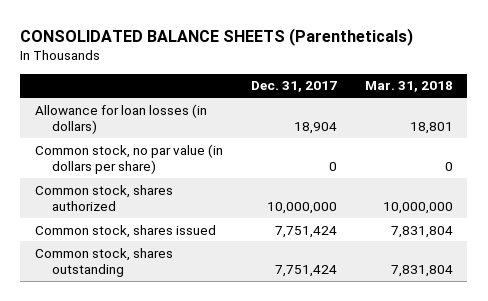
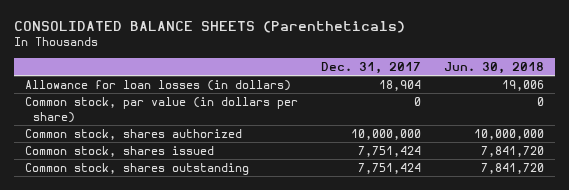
- | Dec. 31, 2017 | Mar. 31, 2018
+ | Dec. 31, 2017 | Jun. 30, 2018
- Common stock, no par value (in dollars per share) | 0 | 0
+ Common stock, par value (in dollars per share) | 0 | 0

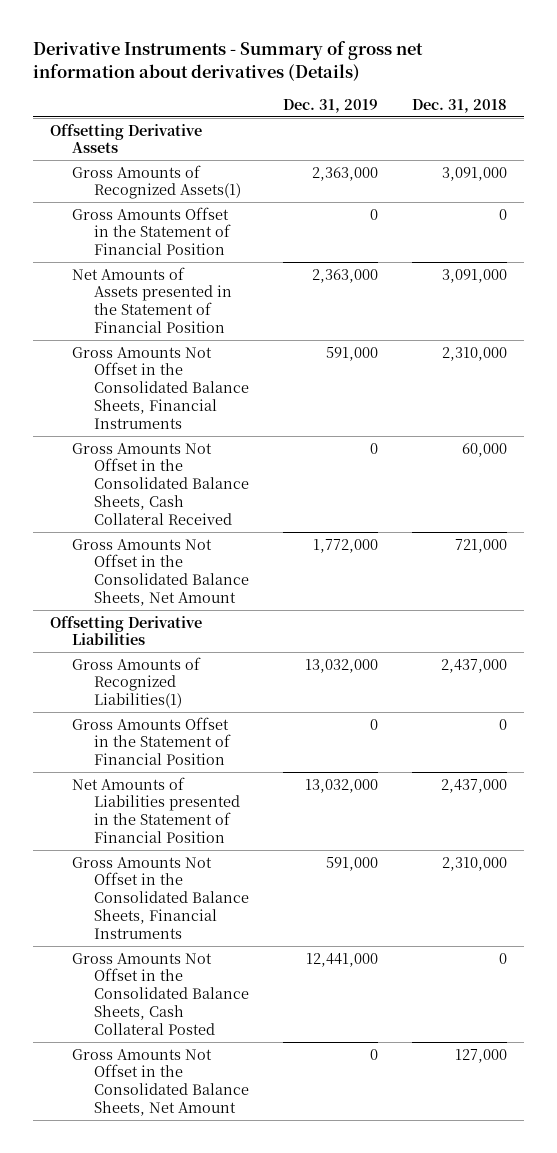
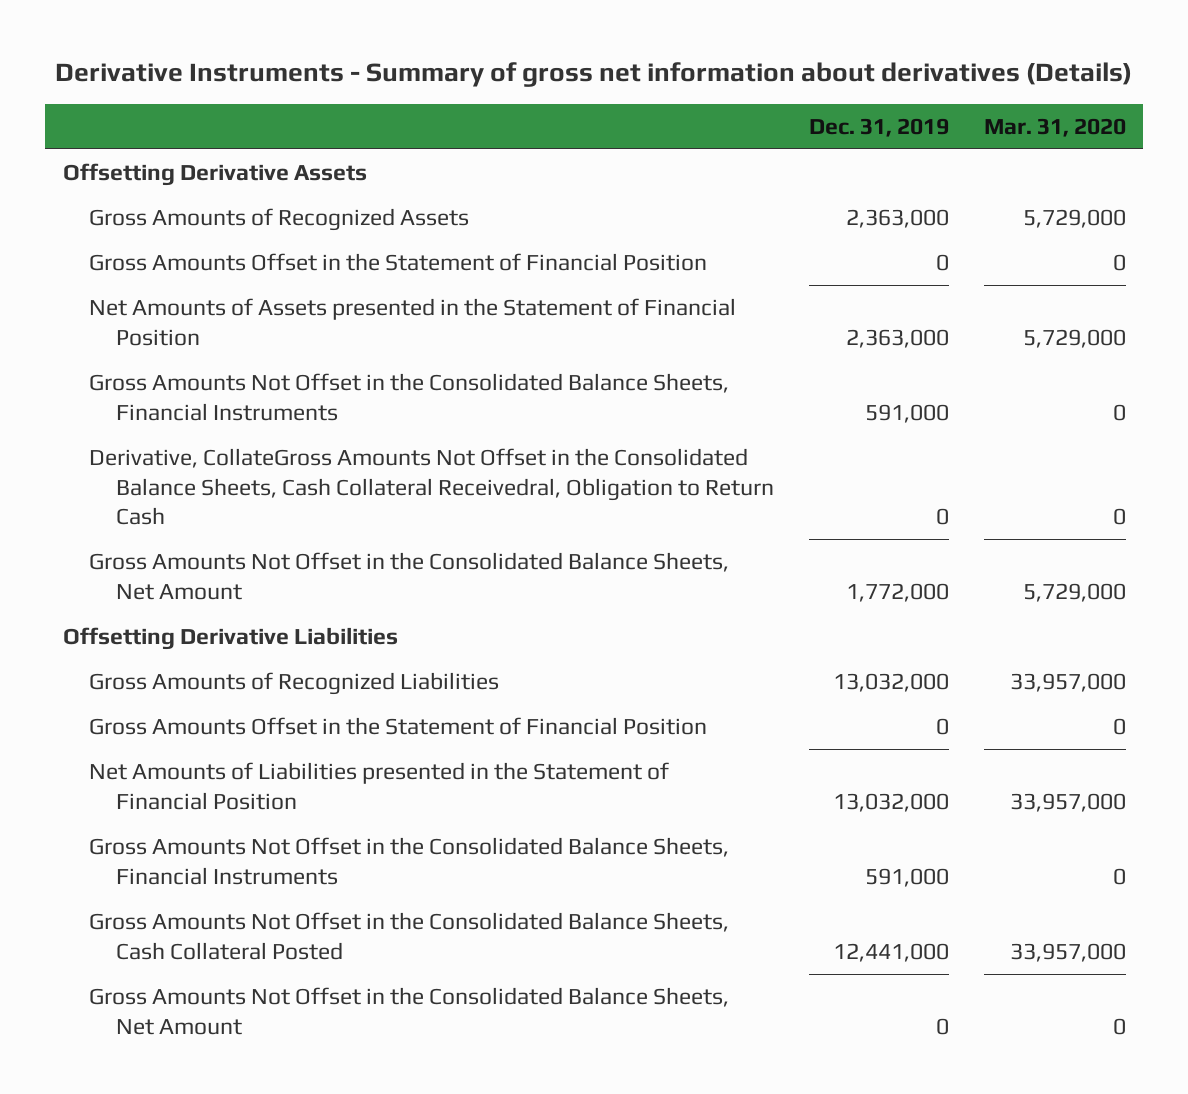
- | Dec. 31, 2019 | Dec. 31, 2018
+ | Dec. 31, 2019 | Mar. 31, 2020
- Gross Amounts of Recognized Assets(1) | 2,363,000 | 3,091,000
+ Gross Amounts of Recognized Assets | 2,363,000 | 5,729,000
- Gross Amounts Not Offset in the Consolidated Balance Sheets, Cash Collateral Received | 0 | 60,000
+ Derivative, CollateGross Amounts Not Offset in the Consolidated Balance Sheets, Cash Collateral Receivedral, Obligation to Return Cash | 0 | 0
- Gross Amounts of Recognized Liabilities(1) | 13,032,000 | 2,437,000
+ Gross Amounts of Recognized Liabilities | 13,032,000 | 33,957,000

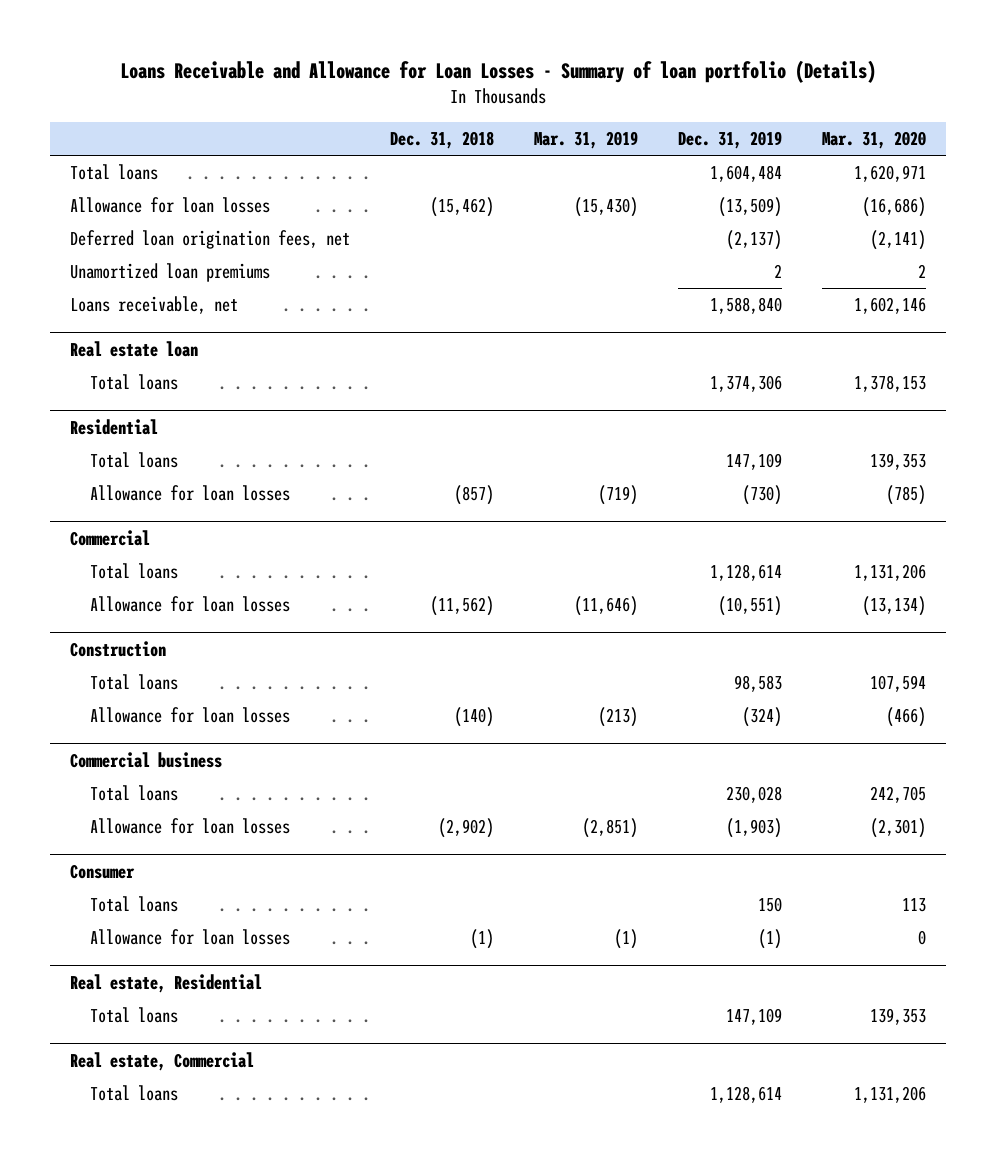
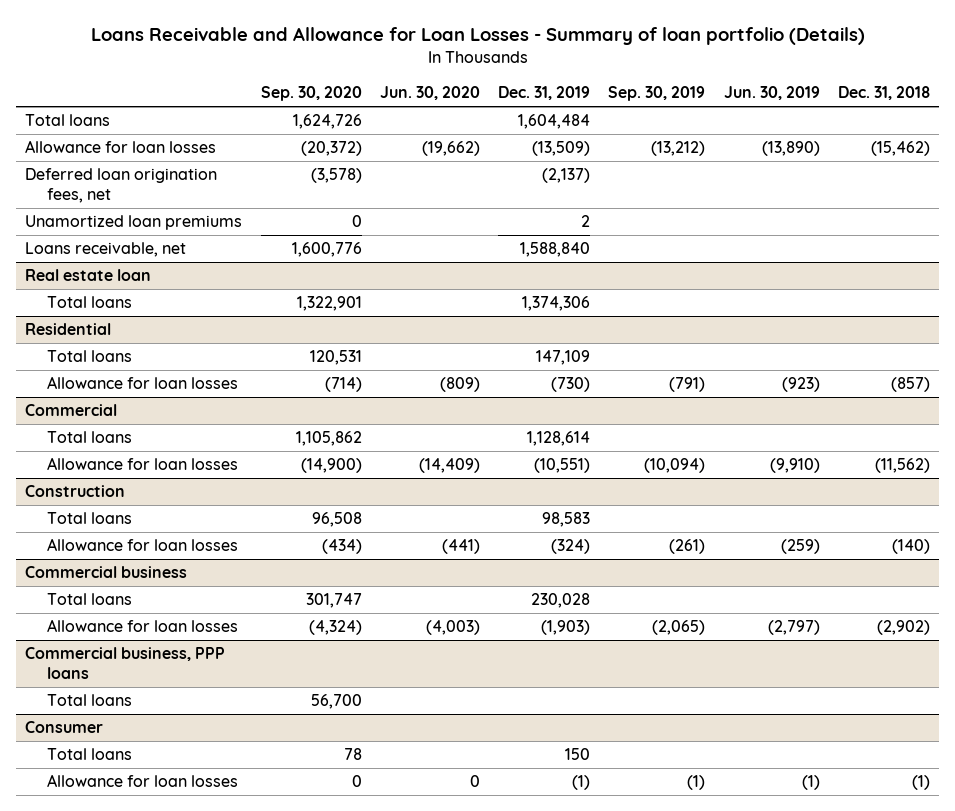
- | Dec. 31, 2018 | Mar. 31, 2019 | Dec. 31, 2019 | Mar. 31, 2020
+ | Sep. 30, 2020 | Jun. 30, 2020 | Dec. 31, 2019 | Sep. 30, 2019 | Jun. 30, 2019 | Dec. 31, 2018
+ Commercial business, PPP loans
+ Total loans | 56,700 | | | | |
- Real estate, Residential
- Total loans | | | 147,109 | 139,353
- Real estate, Commercial
- Total loans | | | 1,128,614 | 1,131,206

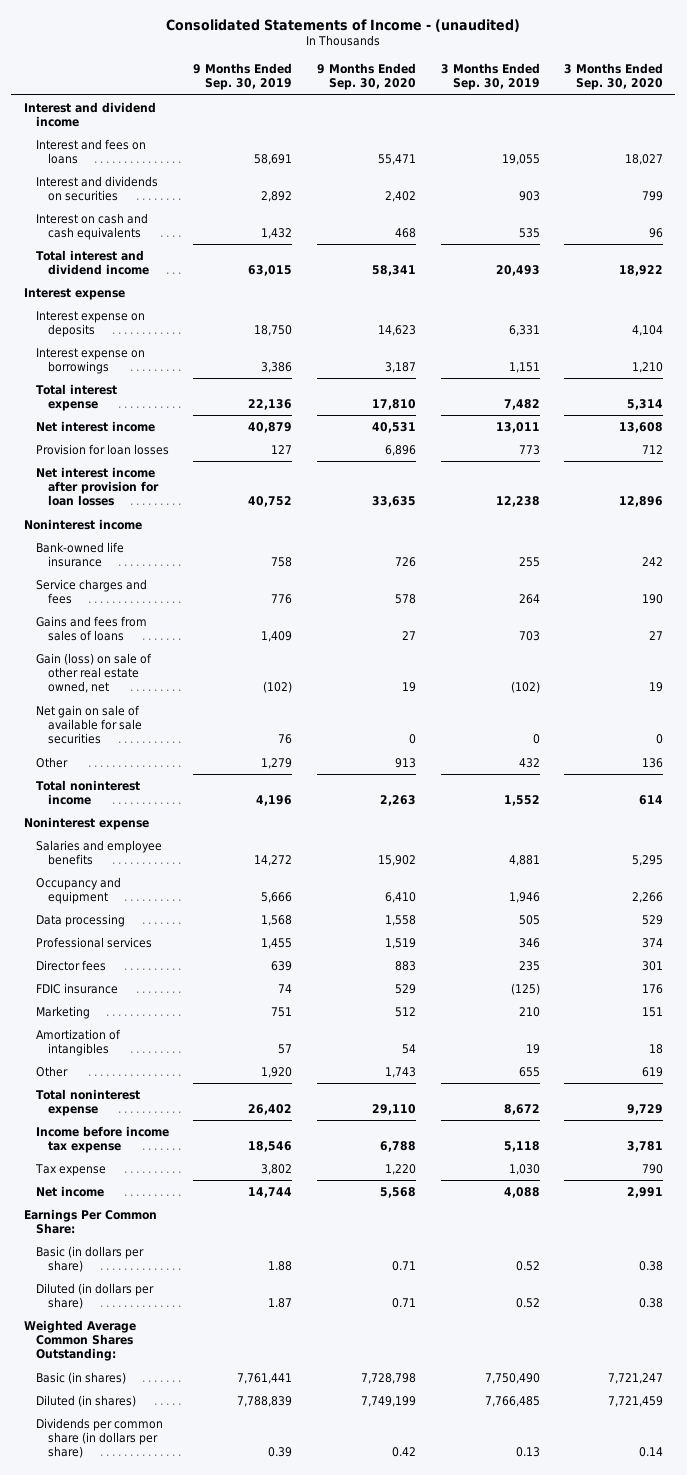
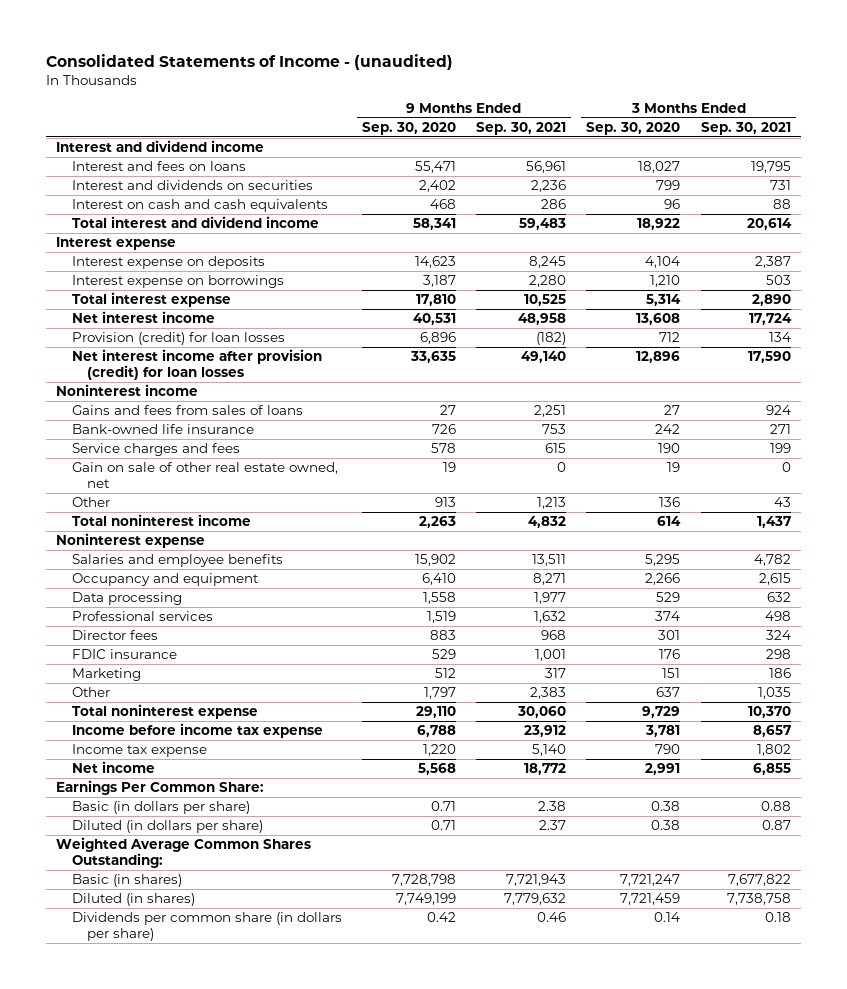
- | 9 Months Ended Sep. 30, 2019 | 9 Months Ended Sep. 30, 2020 | 3 Months Ended Sep. 30, 2019 | 3 Months Ended Sep. 30, 2020
+ | 9 Months Ended Sep. 30, 2020 | 9 Months Ended Sep. 30, 2021 | 3 Months Ended Sep. 30, 2020 | 3 Months Ended Sep. 30, 2021
- Provision for loan losses | 127 | 6,896 | 773 | 712
- Net interest income after provision for loan losses | 40,752 | 33,635 | 12,238 | 12,896
+ Provision (credit) for loan losses | 6,896 | (182) | 712 | 134
+ Net interest income after provision (credit) for loan losses | 33,635 | 49,140 | 12,896 | 17,590
moved up: Gains and fees from sales of loans | 27 | 2,251 | 27 | 924
- Gain (loss) on sale of other real estate owned, net | (102) | 19 | (102) | 19
- Net gain on sale of available for sale securities | 76 | 0 | 0 | 0
+ Gain on sale of other real estate owned, net | 19 | 0 | 19 | 0
- Amortization of intangibles | 57 | 54 | 19 | 18
- Other | 1,920 | 1,743 | 655 | 619
+ Other | 1,797 | 2,383 | 637 | 1,035
- Tax expense | 3,802 | 1,220 | 1,030 | 790
+ Income tax expense | 1,220 | 5,140 | 790 | 1,802

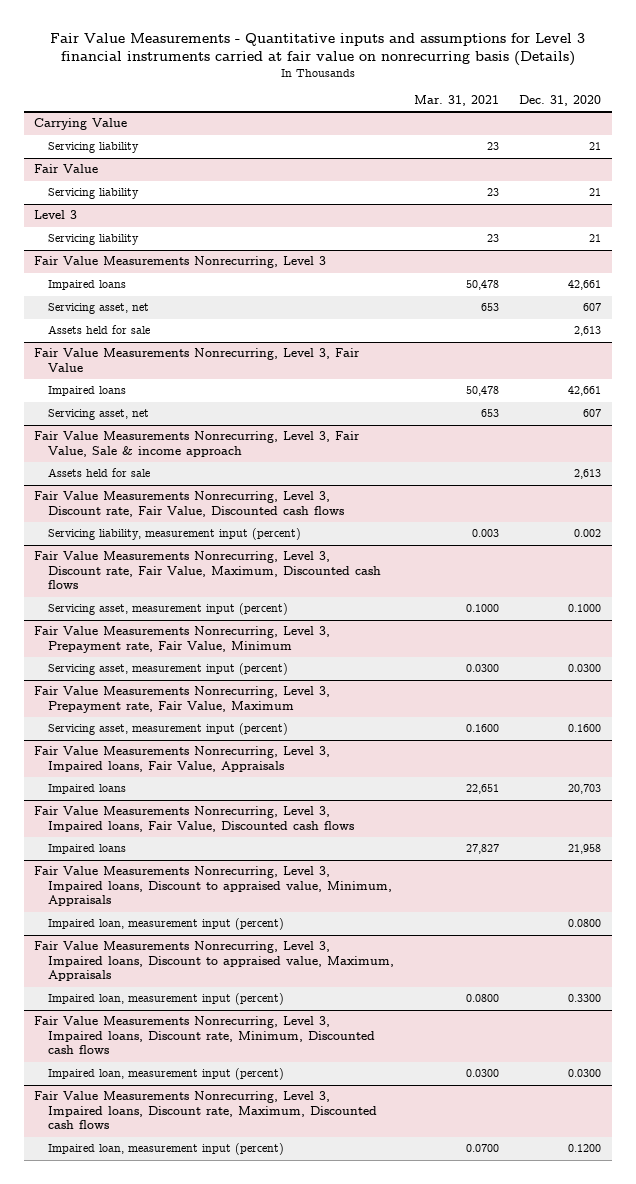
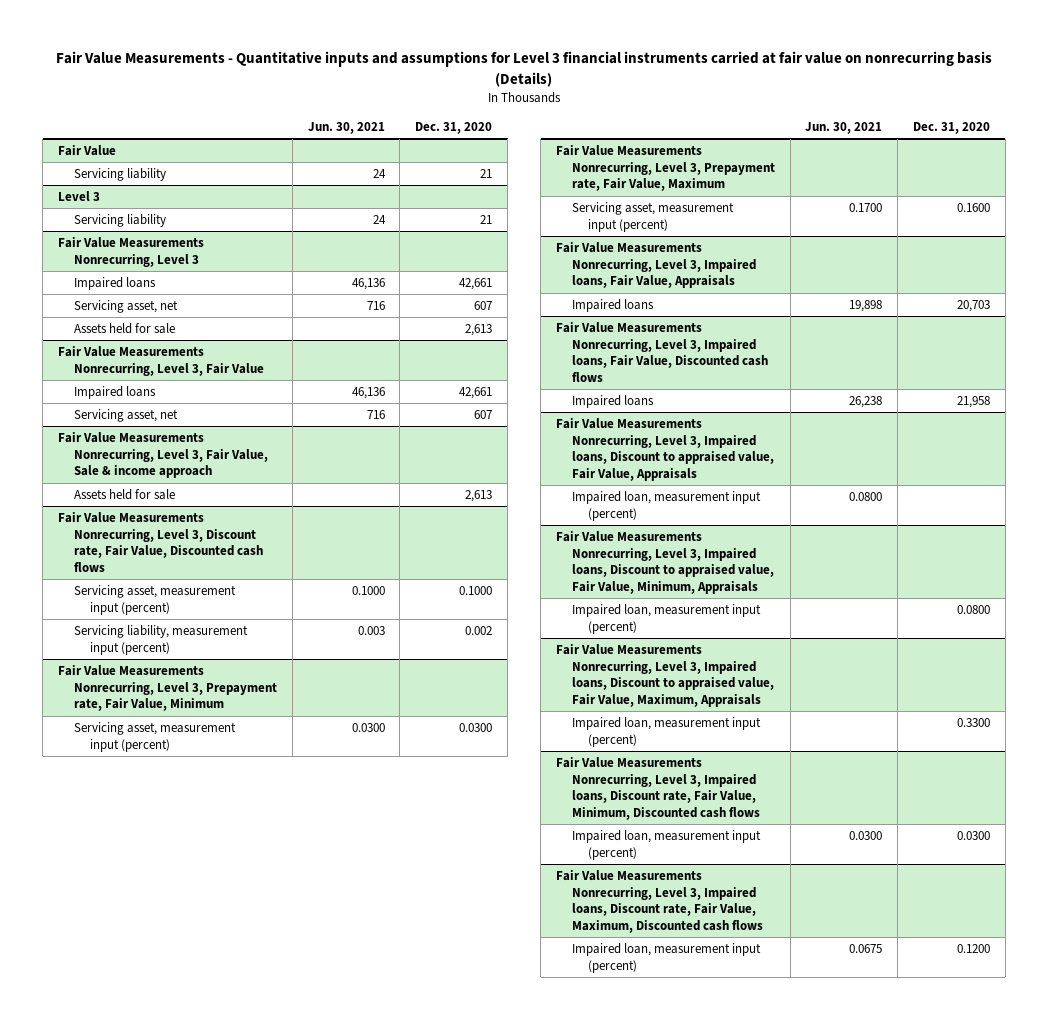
- | Mar. 31, 2021 | Dec. 31, 2020
+ | Jun. 30, 2021 | Dec. 31, 2020
- Carrying Value
- Servicing liability | 23 | 21
- Fair Value Measurements Nonrecurring, Level 3, Discount rate, Fair Value, Maximum, Discounted cash flows
@ Fair Value Measurements Nonrecurring, Level 3, Discount rate, Fair Value, Discounted cash flows
moved down: Servicing liability, measurement input (percent) | 0.003 | 0.002
- Fair Value Measurements Nonrecurring, Level 3, Impaired loans, Discount to appraised value, Minimum, Appraisals
+ Fair Value Measurements Nonrecurring, Level 3, Impaired loans, Discount to appraised value, Fair Value, Appraisals
+ Impaired loan, measurement input (percent) | 0.0800 |
+ Fair Value Measurements Nonrecurring, Level 3, Impaired loans, Discount to appraised value, Fair Value, Minimum, Appraisals
- Fair Value Measurements Nonrecurring, Level 3, Impaired loans, Discount to appraised value, Maximum, Appraisals
+ Fair Value Measurements Nonrecurring, Level 3, Impaired loans, Discount to appraised value, Fair Value, Maximum, Appraisals
- Fair Value Measurements Nonrecurring, Level 3, Impaired loans, Discount rate, Minimum, Discounted cash flows
+ Fair Value Measurements Nonrecurring, Level 3, Impaired loans, Discount rate, Fair Value, Minimum, Discounted cash flows
- Fair Value Measurements Nonrecurring, Level 3, Impaired loans, Discount rate, Maximum, Discounted cash flows
+ Fair Value Measurements Nonrecurring, Level 3, Impaired loans, Discount rate, Fair Value, Maximum, Discounted cash flows

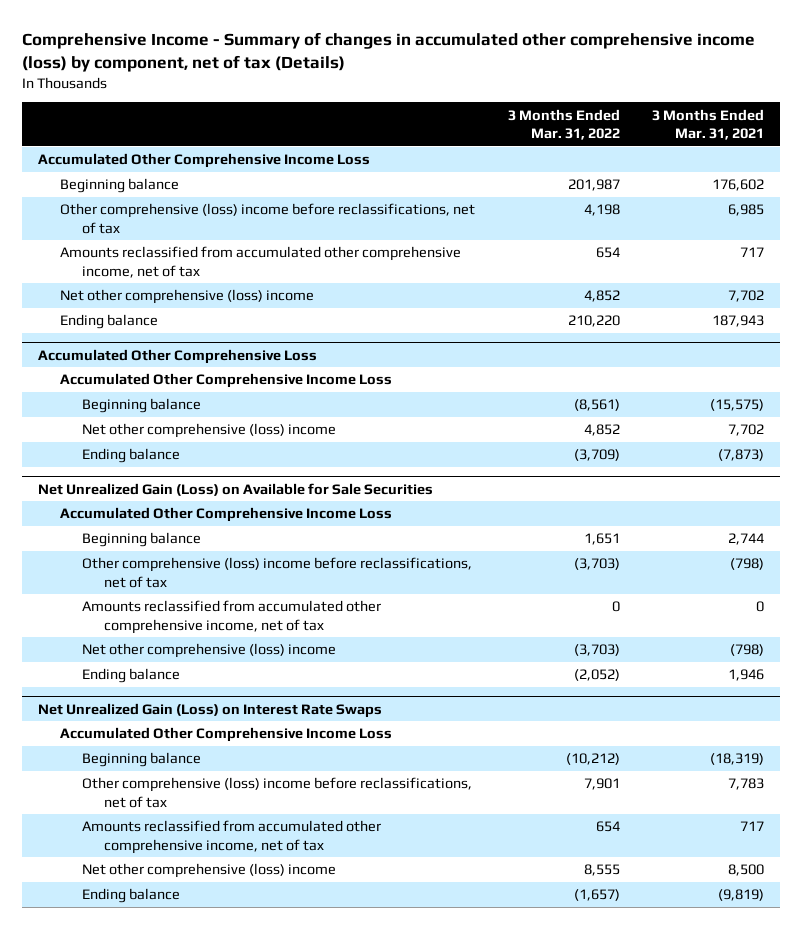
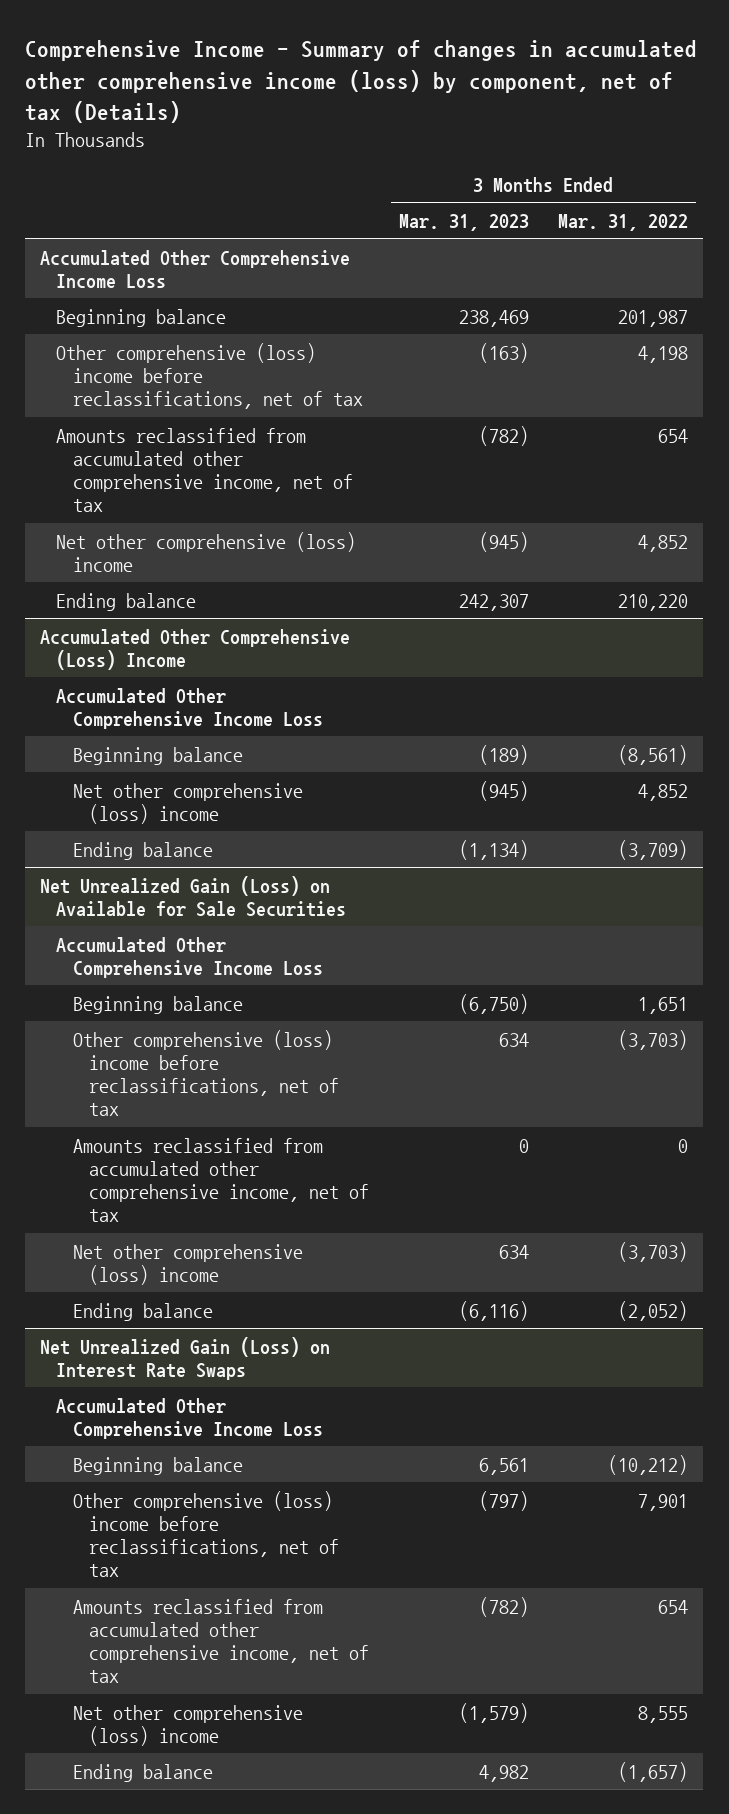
- | 3 Months Ended Mar. 31, 2022 | 3 Months Ended Mar. 31, 2021
+ | 3 Months Ended Mar. 31, 2023 | 3 Months Ended Mar. 31, 2022
- Accumulated Other Comprehensive Loss
+ Accumulated Other Comprehensive (Loss) Income

